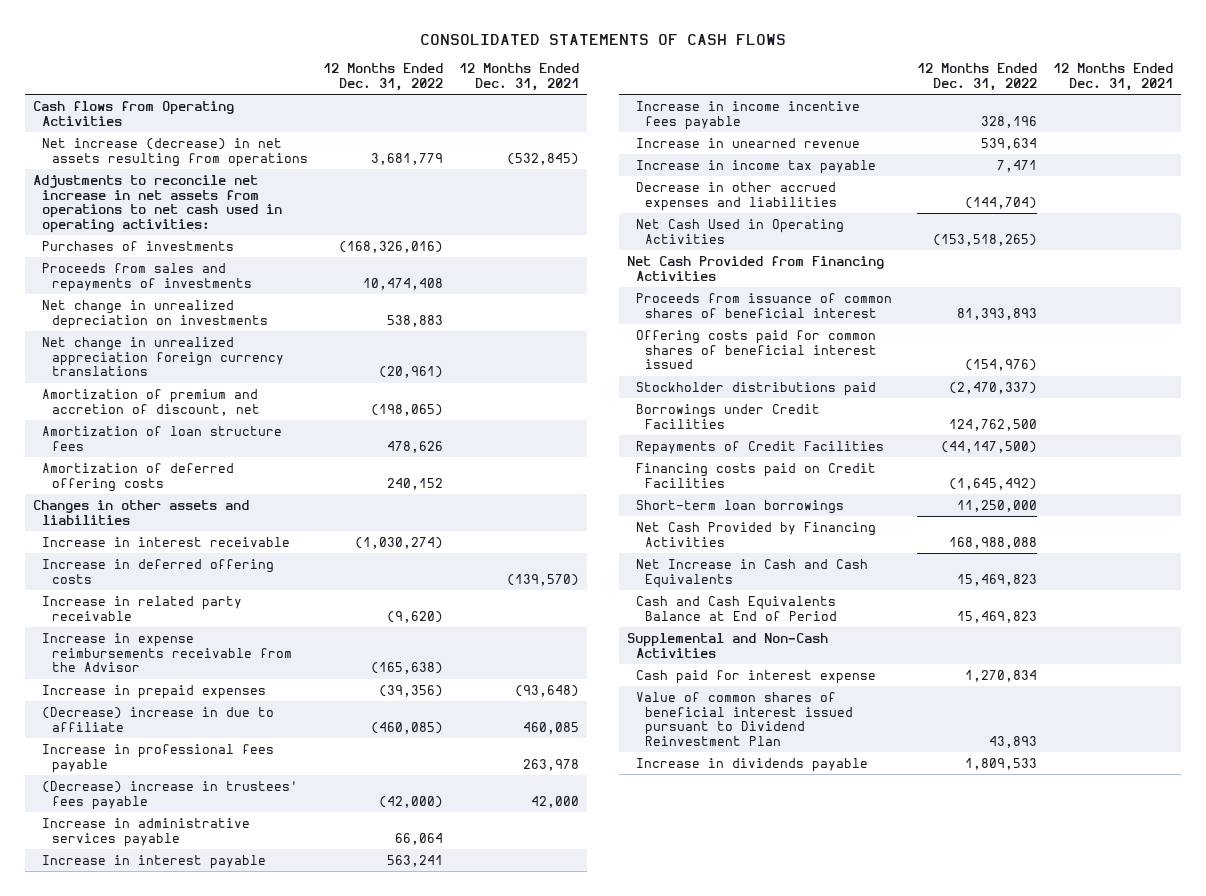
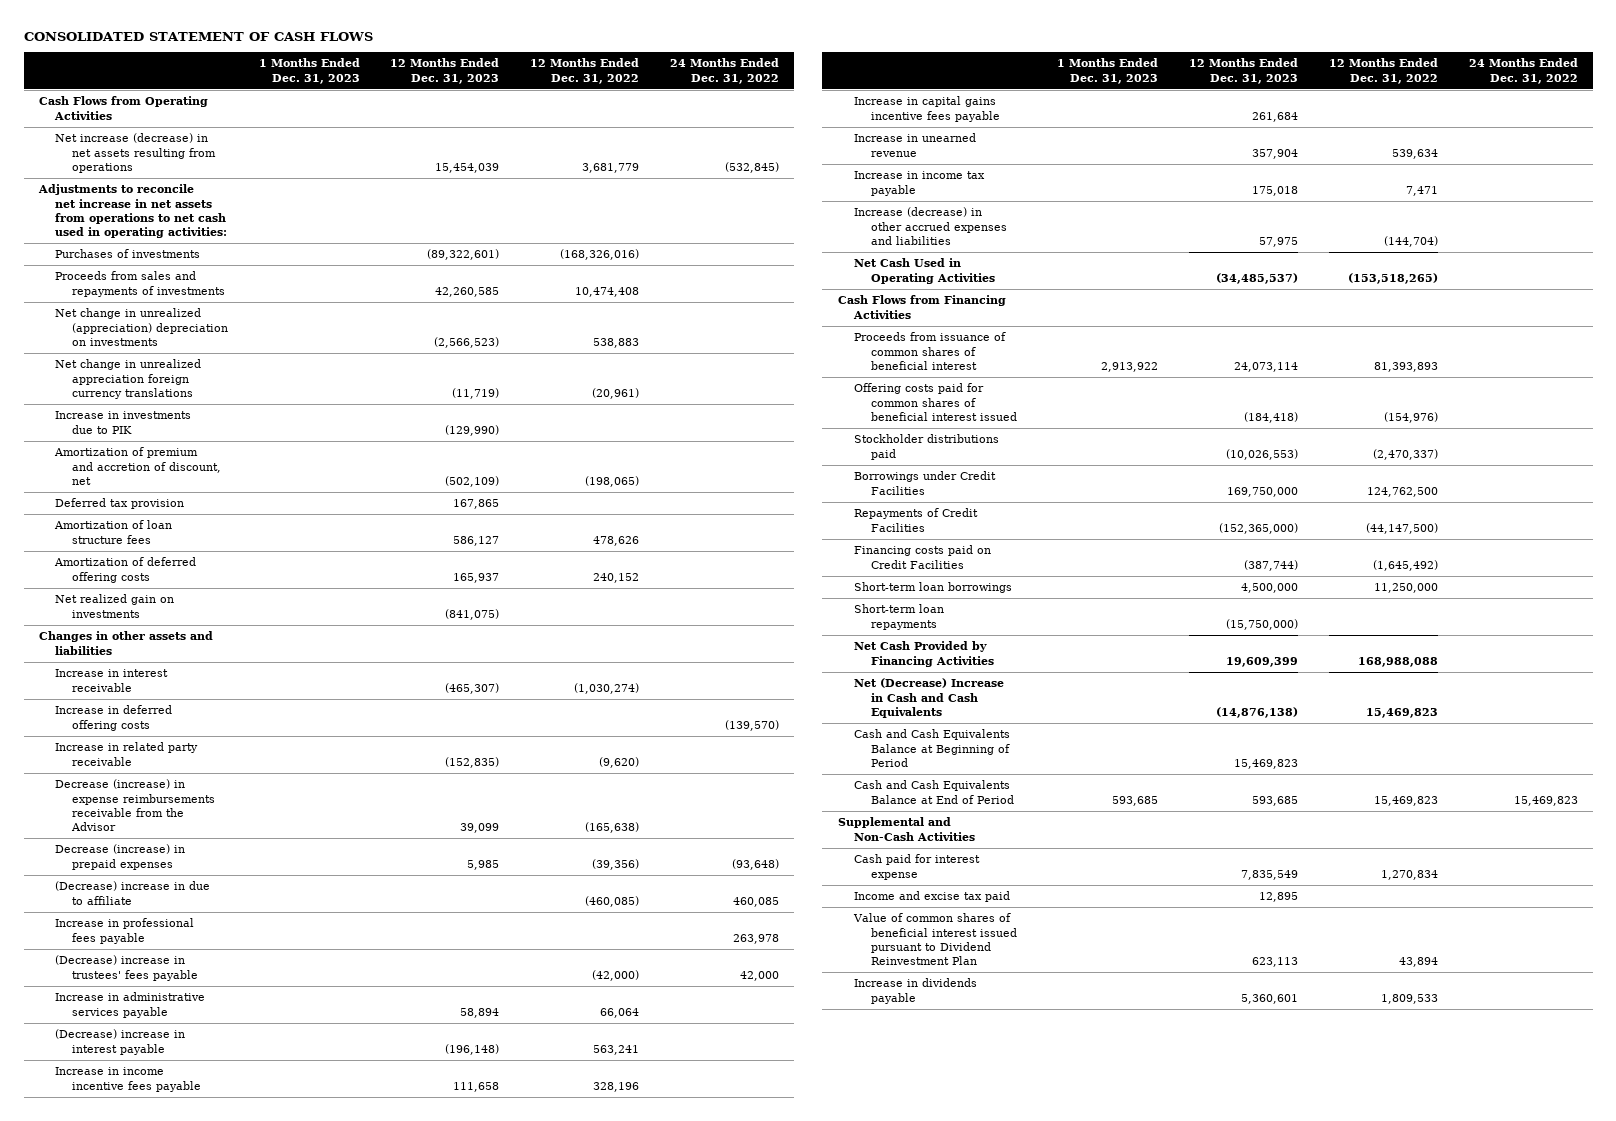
- CONSOLIDATED STATEMENTS OF CASH FLOWS
+ CONSOLIDATED STATEMENT OF CASH FLOWS
- | 12 Months Ended Dec. 31, 2022 | 12 Months Ended Dec. 31, 2021
+ | 1 Months Ended Dec. 31, 2023 | 12 Months Ended Dec. 31, 2023 | 12 Months Ended Dec. 31, 2022 | 24 Months Ended Dec. 31, 2022
- Cash flows from Operating Activities
+ Cash Flows from Operating Activities
- Net change in unrealized depreciation on investments | 538,883 |
+ Net change in unrealized (appreciation) depreciation on investments | | (2,566,523) | 538,883 |
+ Increase in investments due to PIK | | (129,990) | |
+ Deferred tax provision | | 167,865 | |
+ Net realized gain on investments | | (841,075) | |
- Increase in expense reimbursements receivable from the Advisor | (165,638) |
- Increase in prepaid expenses | (39,356) | (93,648)
+ Decrease (increase) in expense reimbursements receivable from the Advisor | | 39,099 | (165,638) |
+ Decrease (increase) in prepaid expenses | | 5,985 | (39,356) | (93,648)
- Increase in interest payable | 563,241 |
+ (Decrease) increase in interest payable | | (196,148) | 563,241 |
+ Increase in capital gains incentive fees payable | | 261,684 | |
- Decrease in other accrued expenses and liabilities | (144,704) |
+ Increase (decrease) in other accrued expenses and liabilities | | 57,975 | (144,704) |
- Net Cash Provided from Financing Activities
+ Cash Flows from Financing Activities
+ Short-term loan repayments | | (15,750,000) | |
- Net Increase in Cash and Cash Equivalents | 15,469,823 |
+ Net (Decrease) Increase in Cash and Cash Equivalents | | (14,876,138) | 15,469,823 |
+ Cash and Cash Equivalents Balance at Beginning of Period | | 15,469,823 | |
- Value of common shares of beneficial interest issued pursuant to Dividend Reinvestment Plan | 43,893 |
+ Income and excise tax paid | | 12,895 | |
+ Value of common shares of beneficial interest issued pursuant to Dividend Reinvestment Plan | | 623,113 | 43,894 |

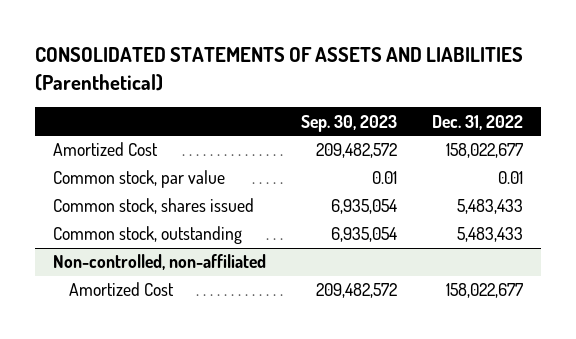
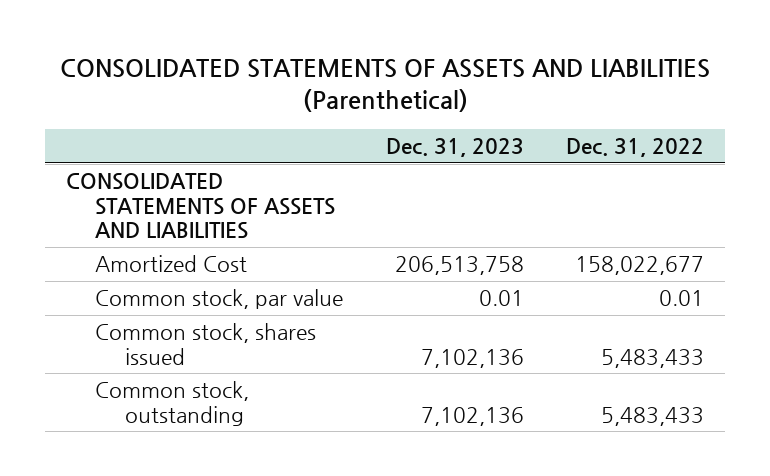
- | Sep. 30, 2023 | Dec. 31, 2022
+ | Dec. 31, 2023 | Dec. 31, 2022
+ CONSOLIDATED STATEMENTS OF ASSETS AND LIABILITIES
- Non-controlled, non-affiliated
- Amortized Cost | 209,482,572 | 158,022,677

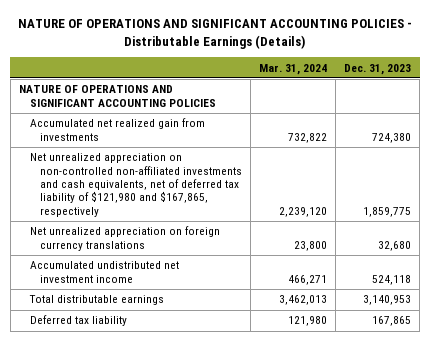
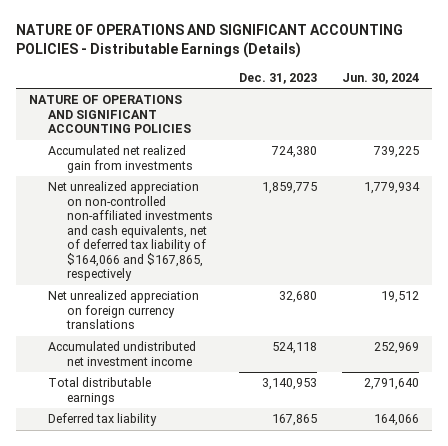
- | Mar. 31, 2024 | Dec. 31, 2023
+ | Dec. 31, 2023 | Jun. 30, 2024
- Net unrealized appreciation on non-controlled non-affiliated investments and cash equivalents, net of deferred tax liability of $121,980 and $167,865, respectively | 2,239,120 | 1,859,775
+ Net unrealized appreciation on non-controlled non-affiliated investments and cash equivalents, net of deferred tax liability of $164,066 and $167,865, respectively | 1,859,775 | 1,779,934

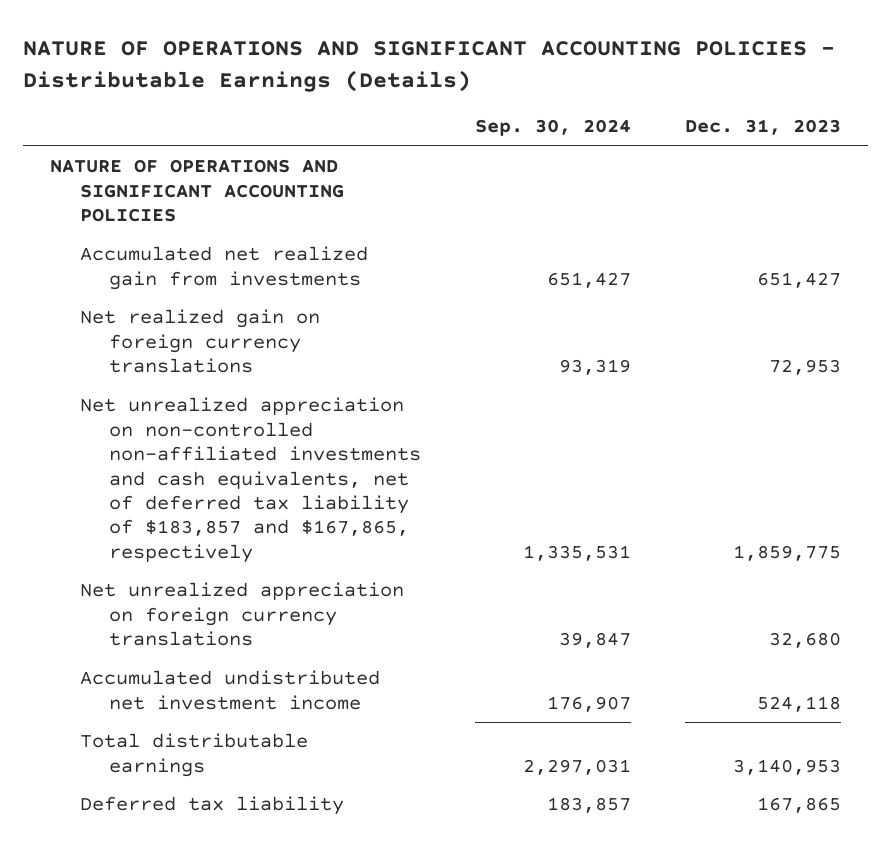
- | Dec. 31, 2023 | Jun. 30, 2024
+ | Sep. 30, 2024 | Dec. 31, 2023
- Accumulated net realized gain from investments | 724,380 | 739,225
- Net unrealized appreciation on non-controlled non-affiliated investments and cash equivalents, net of deferred tax liability of $164,066 and $167,865, respectively | 1,859,775 | 1,779,934
+ Accumulated net realized gain from investments | 651,427 | 651,427
+ Net realized gain on foreign currency translations | 93,319 | 72,953
+ Net unrealized appreciation on non-controlled non-affiliated investments and cash equivalents, net of deferred tax liability of $183,857 and $167,865, respectively | 1,335,531 | 1,859,775

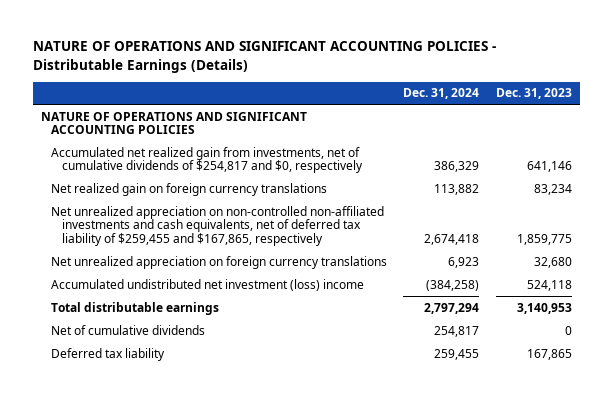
- | Sep. 30, 2024 | Dec. 31, 2023
+ | Dec. 31, 2024 | Dec. 31, 2023
- Accumulated net realized gain from investments | 651,427 | 651,427
- Net realized gain on foreign currency translations | 93,319 | 72,953
- Net unrealized appreciation on non-controlled non-affiliated investments and cash equivalents, net of deferred tax liability of $183,857 and $167,865, respectively | 1,335,531 | 1,859,775
+ Accumulated net realized gain from investments, net of cumulative dividends of $254,817 and $0, respectively | 386,329 | 641,146
+ Net realized gain on foreign currency translations | 113,882 | 83,234
+ Net unrealized appreciation on non-controlled non-affiliated investments and cash equivalents, net of deferred tax liability of $259,455 and $167,865, respectively | 2,674,418 | 1,859,775
- Accumulated undistributed net investment income | 176,907 | 524,118
+ Accumulated undistributed net investment (loss) income | (384,258) | 524,118
+ Net of cumulative dividends | 254,817 | 0

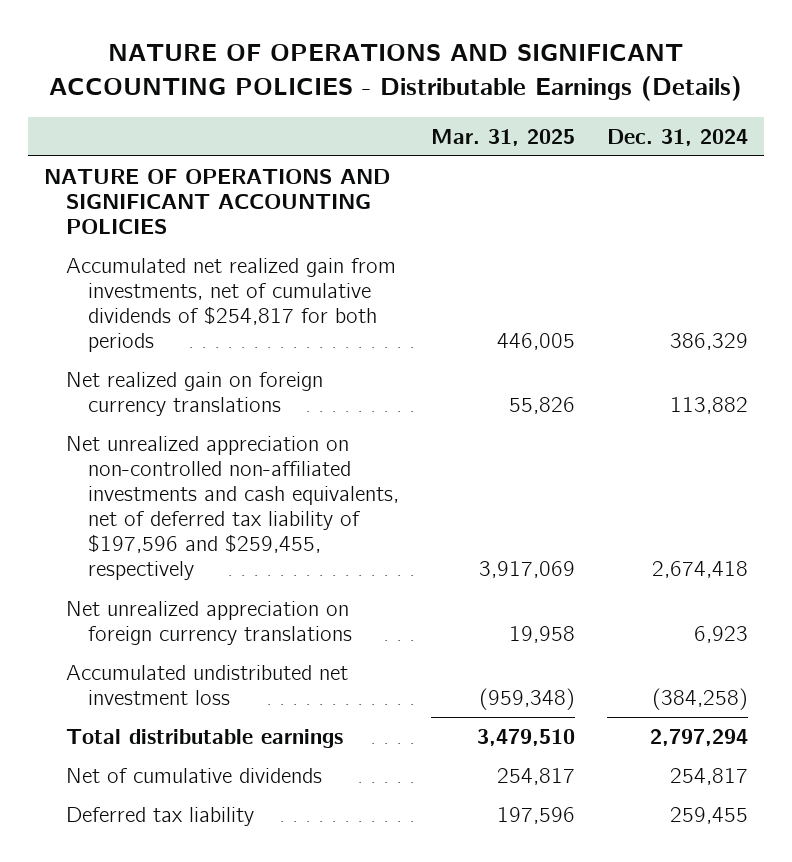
- | Dec. 31, 2024 | Dec. 31, 2023
+ | Mar. 31, 2025 | Dec. 31, 2024
- Accumulated net realized gain from investments, net of cumulative dividends of $254,817 and $0, respectively | 386,329 | 641,146
+ Accumulated net realized gain from investments, net of cumulative dividends of $254,817 for both periods | 446,005 | 386,329
- Net unrealized appreciation on non-controlled non-affiliated investments and cash equivalents, net of deferred tax liability of $259,455 and $167,865, respectively | 2,674,418 | 1,859,775
+ Net unrealized appreciation on non-controlled non-affiliated investments and cash equivalents, net of deferred tax liability of $197,596 and $259,455, respectively | 3,917,069 | 2,674,418
- Accumulated undistributed net investment (loss) income | (384,258) | 524,118
+ Accumulated undistributed net investment loss | (959,348) | (384,258)

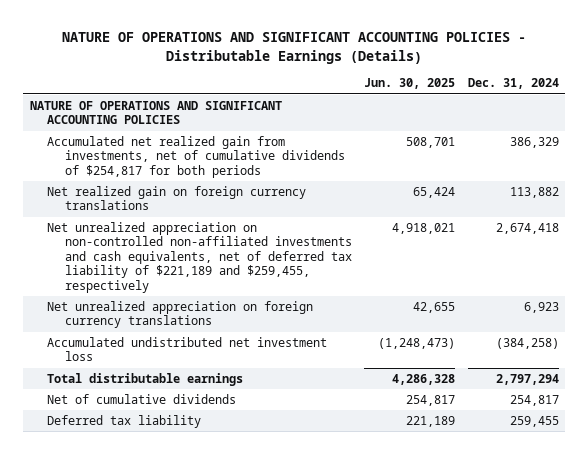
- | Mar. 31, 2025 | Dec. 31, 2024
+ | Jun. 30, 2025 | Dec. 31, 2024
- Net unrealized appreciation on non-controlled non-affiliated investments and cash equivalents, net of deferred tax liability of $197,596 and $259,455, respectively | 3,917,069 | 2,674,418
+ Net unrealized appreciation on non-controlled non-affiliated investments and cash equivalents, net of deferred tax liability of $221,189 and $259,455, respectively | 4,918,021 | 2,674,418

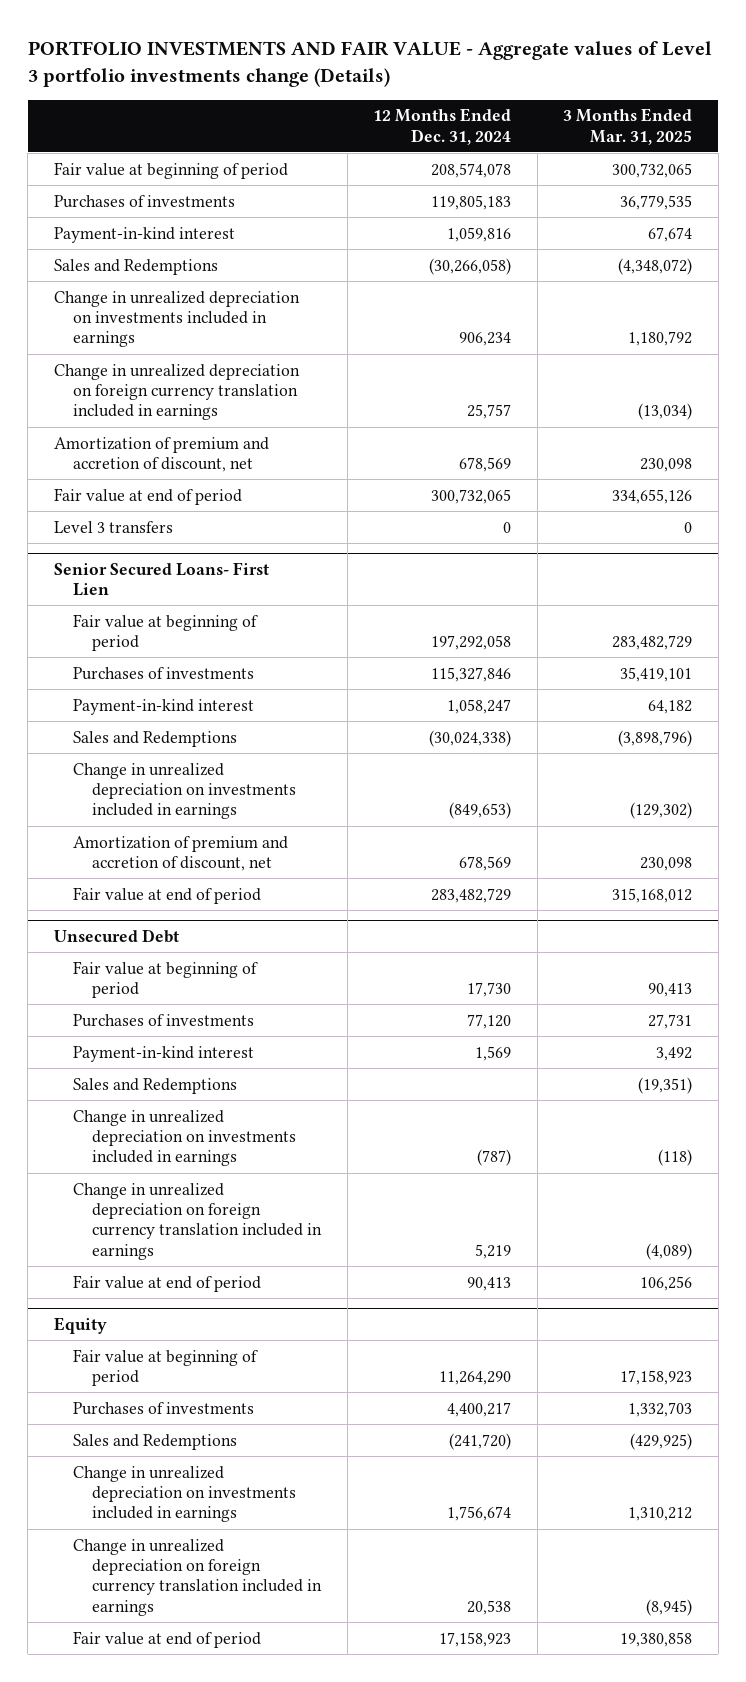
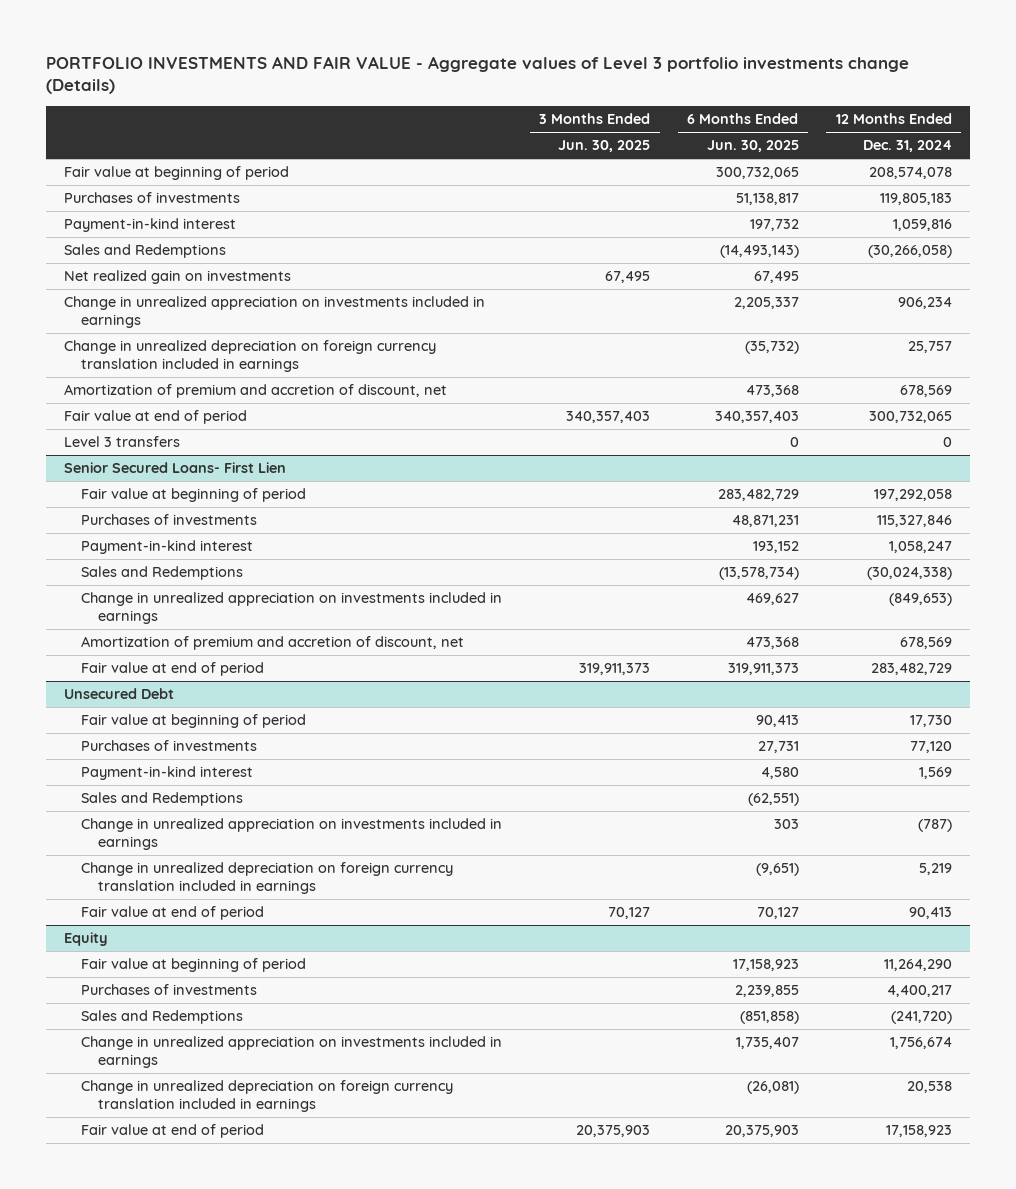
- | 12 Months Ended Dec. 31, 2024 | 3 Months Ended Mar. 31, 2025
+ | 3 Months Ended Jun. 30, 2025 | 6 Months Ended Jun. 30, 2025 | 12 Months Ended Dec. 31, 2024
- Change in unrealized depreciation on investments included in earnings | 906,234 | 1,180,792
+ Net realized gain on investments | 67,495 | 67,495 |
+ Change in unrealized appreciation on investments included in earnings | | 2,205,337 | 906,234
@ Senior Secured Loans- First Lien
- Change in unrealized depreciation on investments included in earnings | (849,653) | (129,302)
+ Change in unrealized appreciation on investments included in earnings | | 469,627 | (849,653)
@ Unsecured Debt
- Change in unrealized depreciation on investments included in earnings | (787) | (118)
+ Change in unrealized appreciation on investments included in earnings | | 303 | (787)
@ Equity
- Change in unrealized depreciation on investments included in earnings | 1,756,674 | 1,310,212
+ Change in unrealized appreciation on investments included in earnings | | 1,735,407 | 1,756,674

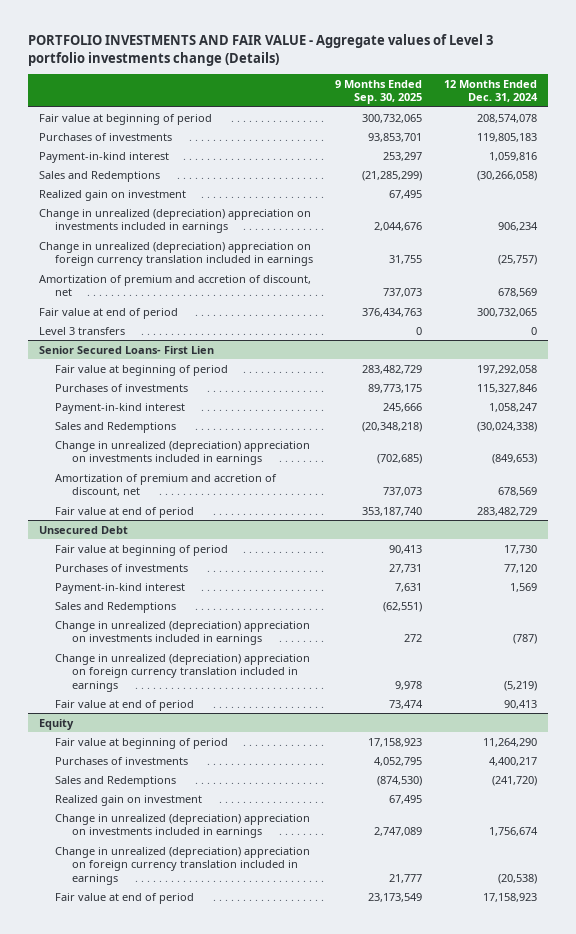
- | 3 Months Ended Jun. 30, 2025 | 6 Months Ended Jun. 30, 2025 | 12 Months Ended Dec. 31, 2024
+ | 9 Months Ended Sep. 30, 2025 | 12 Months Ended Dec. 31, 2024
- Net realized gain on investments | 67,495 | 67,495 |
- Change in unrealized appreciation on investments included in earnings | | 2,205,337 | 906,234
- Change in unrealized depreciation on foreign currency translation included in earnings | | (35,732) | 25,757
+ Realized gain on investment | 67,495 |
+ Change in unrealized (depreciation) appreciation on investments included in earnings | 2,044,676 | 906,234
+ Change in unrealized (depreciation) appreciation on foreign currency translation included in earnings | 31,755 | (25,757)
@ Senior Secured Loans- First Lien
- Change in unrealized appreciation on investments included in earnings | | 469,627 | (849,653)
+ Change in unrealized (depreciation) appreciation on investments included in earnings | (702,685) | (849,653)
@ Unsecured Debt
- Change in unrealized appreciation on investments included in earnings | | 303 | (787)
- Change in unrealized depreciation on foreign currency translation included in earnings | | (9,651) | 5,219
+ Change in unrealized (depreciation) appreciation on investments included in earnings | 272 | (787)
+ Change in unrealized (depreciation) appreciation on foreign currency translation included in earnings | 9,978 | (5,219)
@ Equity
- Change in unrealized appreciation on investments included in earnings | | 1,735,407 | 1,756,674
- Change in unrealized depreciation on foreign currency translation included in earnings | | (26,081) | 20,538
+ Realized gain on investment | 67,495 |
+ Change in unrealized (depreciation) appreciation on investments included in earnings | 2,747,089 | 1,756,674
+ Change in unrealized (depreciation) appreciation on foreign currency translation included in earnings | 21,777 | (20,538)

